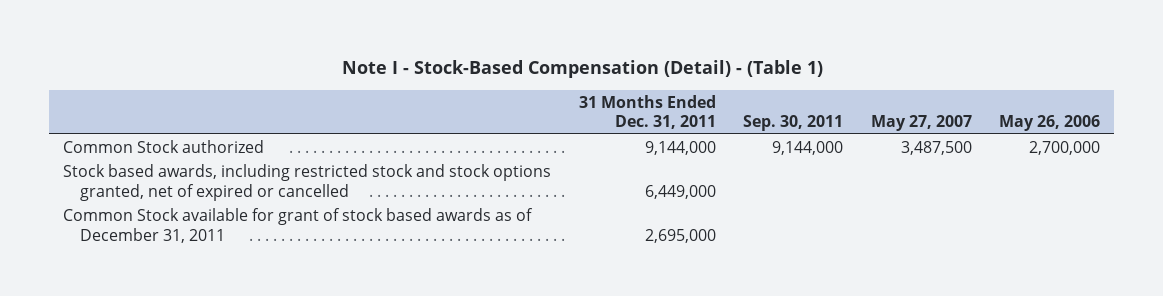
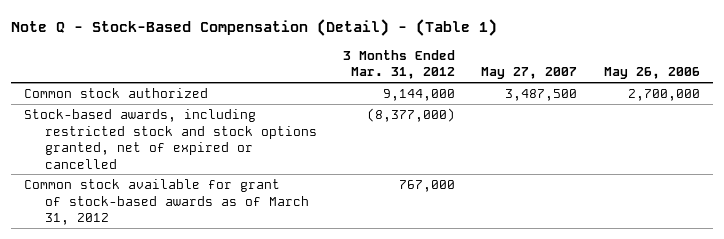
- Note I - Stock-Based Compensation (Detail) - (Table 1)
+ Note Q - Stock-Based Compensation (Detail) - (Table 1)
- | 31 Months Ended Dec. 31, 2011 | Sep. 30, 2011 | May 27, 2007 | May 26, 2006
+ | 3 Months Ended Mar. 31, 2012 | May 27, 2007 | May 26, 2006
- Common Stock authorized | 9,144,000 | 9,144,000 | 3,487,500 | 2,700,000
- Stock based awards, including restricted stock and stock options granted, net of expired or cancelled | 6,449,000 | | |
- Common Stock available for grant of stock based awards as of December 31, 2011 | 2,695,000 | | |
+ Common stock authorized | 9,144,000 | 3,487,500 | 2,700,000
+ Stock-based awards, including restricted stock and stock options granted, net of expired or cancelled | (8,377,000) | |
+ Common stock available for grant of stock-based awards as of March 31, 2012 | 767,000 | |

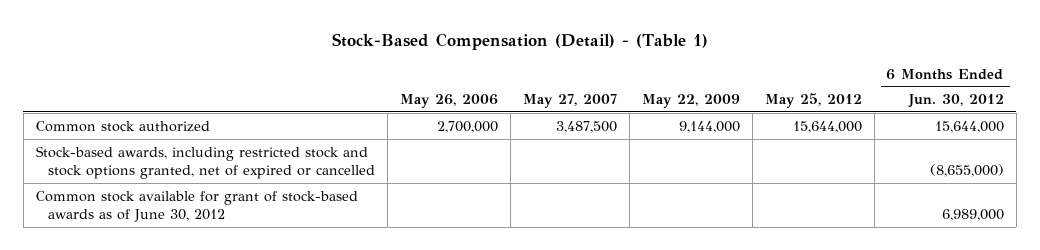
- Note Q - Stock-Based Compensation (Detail) - (Table 1)
+ Stock-Based Compensation (Detail) - (Table 1)
- | 3 Months Ended Mar. 31, 2012 | May 27, 2007 | May 26, 2006
+ | May 26, 2006 | May 27, 2007 | May 22, 2009 | May 25, 2012 | 6 Months Ended Jun. 30, 2012
- Common stock available for grant of stock-based awards as of March 31, 2012 | 767,000 | |
+ Common stock available for grant of stock-based awards as of June 30, 2012 | | | | | 6,989,000

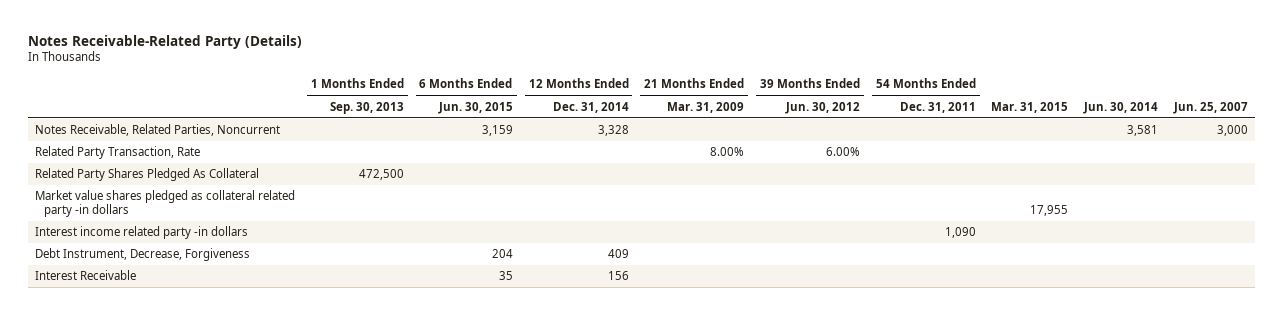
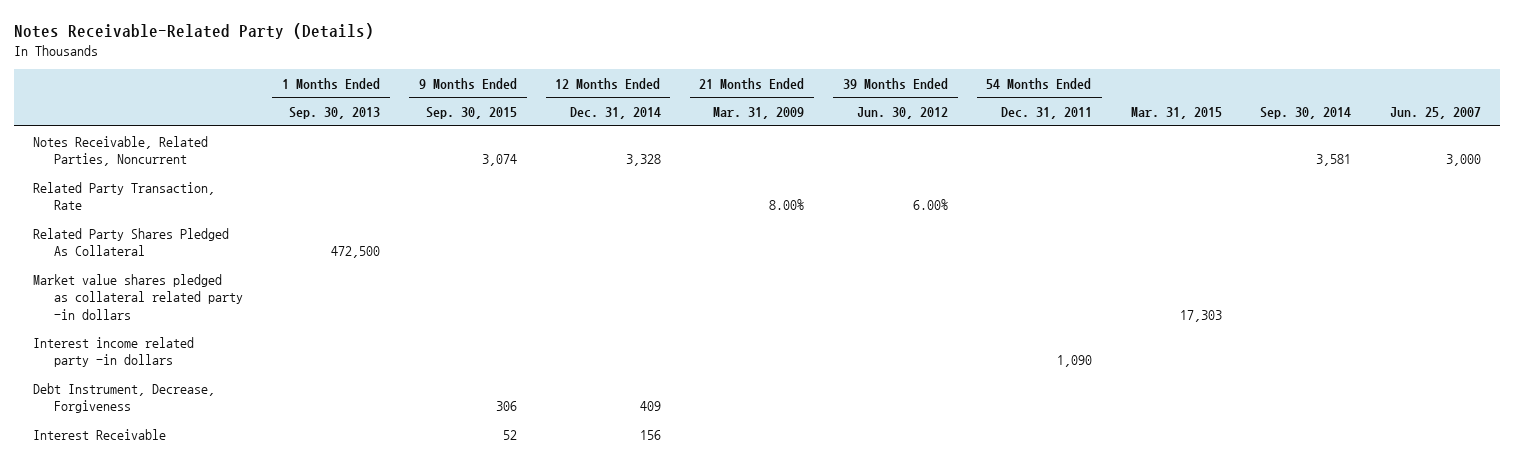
- | 1 Months Ended Sep. 30, 2013 | 6 Months Ended Jun. 30, 2015 | 12 Months Ended Dec. 31, 2014 | 21 Months Ended Mar. 31, 2009 | 39 Months Ended Jun. 30, 2012 | 54 Months Ended Dec. 31, 2011 | Mar. 31, 2015 | Jun. 30, 2014 | Jun. 25, 2007
+ | 1 Months Ended Sep. 30, 2013 | 9 Months Ended Sep. 30, 2015 | 12 Months Ended Dec. 31, 2014 | 21 Months Ended Mar. 31, 2009 | 39 Months Ended Jun. 30, 2012 | 54 Months Ended Dec. 31, 2011 | Mar. 31, 2015 | Sep. 30, 2014 | Jun. 25, 2007
- Market value shares pledged as collateral related party -in dollars | | | | | | | 17,955 | |
+ Market value shares pledged as collateral related party -in dollars | | | | | | | 17,303 | |

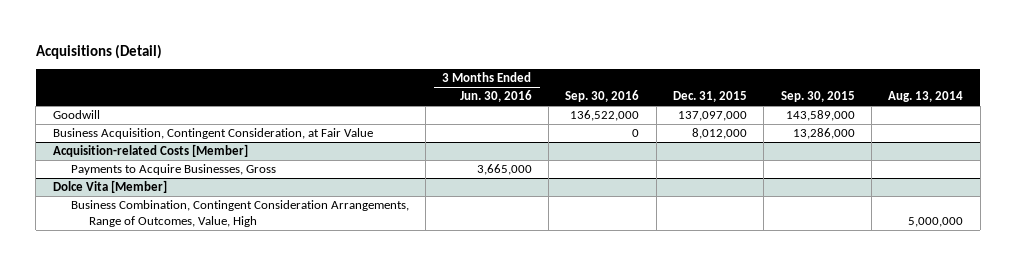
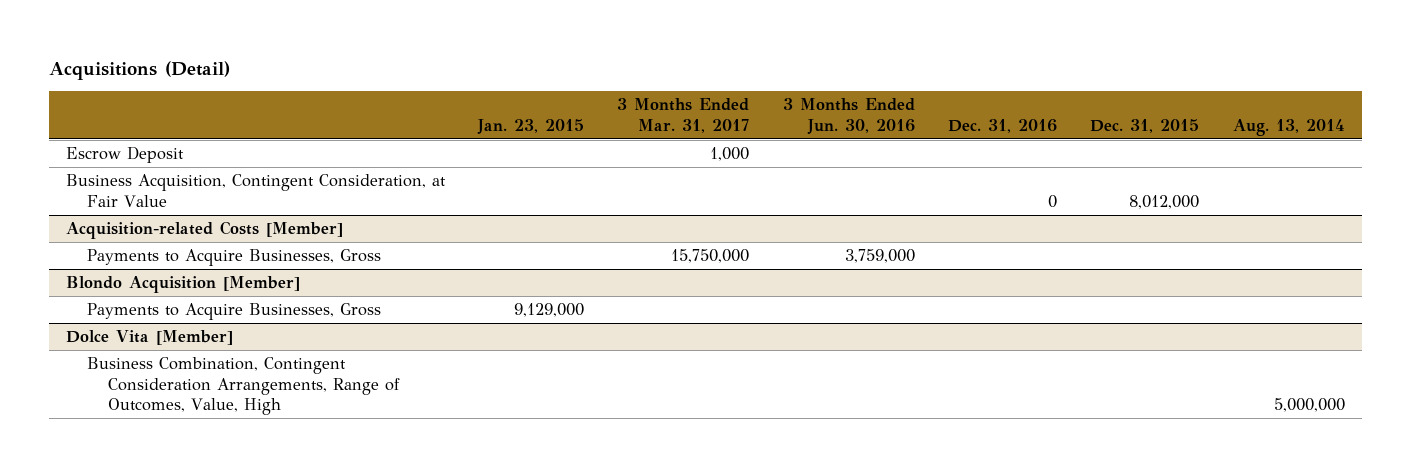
- | 3 Months Ended Jun. 30, 2016 | Sep. 30, 2016 | Dec. 31, 2015 | Sep. 30, 2015 | Aug. 13, 2014
+ | Jan. 23, 2015 | 3 Months Ended Mar. 31, 2017 | 3 Months Ended Jun. 30, 2016 | Dec. 31, 2016 | Dec. 31, 2015 | Aug. 13, 2014
- Goodwill | | 136,522,000 | 137,097,000 | 143,589,000 |
+ Escrow Deposit | | 1,000 | | | |
@ Acquisition-related Costs [Member]
- Payments to Acquire Businesses, Gross | 3,665,000 | | | |
+ Payments to Acquire Businesses, Gross | | 15,750,000 | 3,759,000 | | |
+ Blondo Acquisition [Member]
+ Payments to Acquire Businesses, Gross | 9,129,000 | | | | |

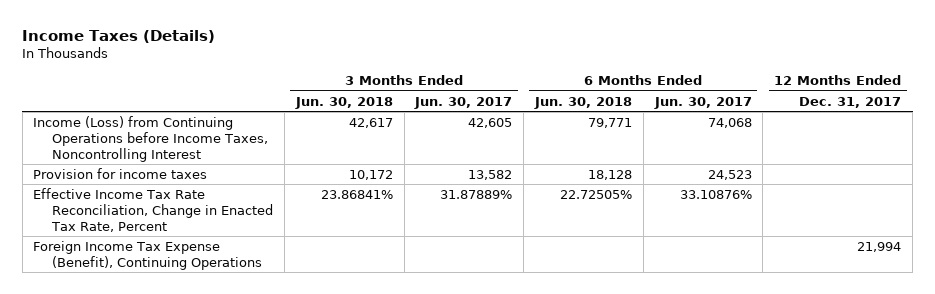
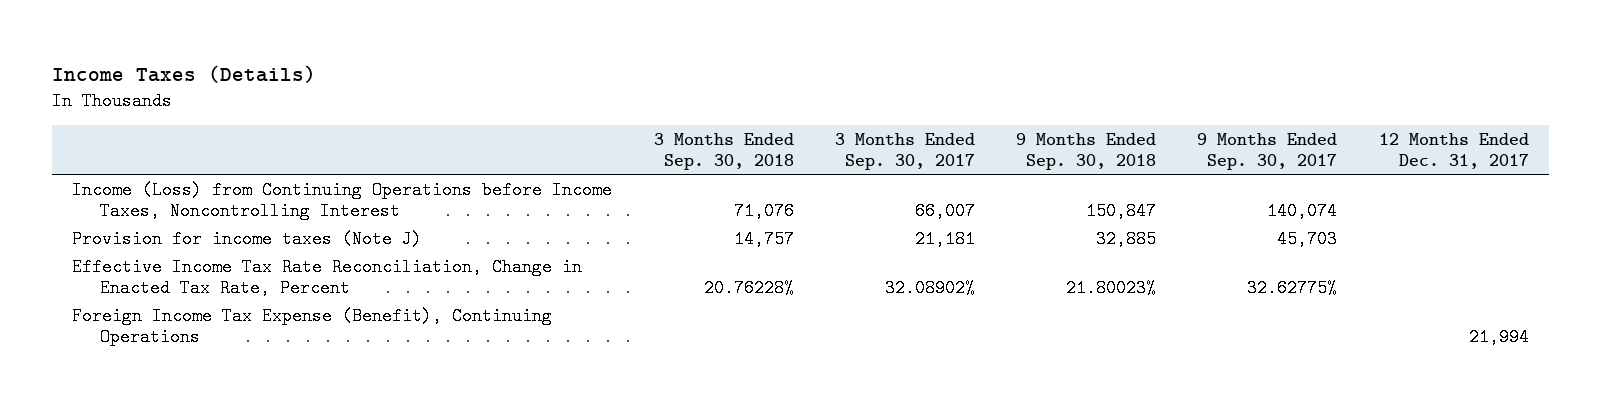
- | 3 Months Ended Jun. 30, 2018 | 3 Months Ended Jun. 30, 2017 | 6 Months Ended Jun. 30, 2018 | 6 Months Ended Jun. 30, 2017 | 12 Months Ended Dec. 31, 2017
+ | 3 Months Ended Sep. 30, 2018 | 3 Months Ended Sep. 30, 2017 | 9 Months Ended Sep. 30, 2018 | 9 Months Ended Sep. 30, 2017 | 12 Months Ended Dec. 31, 2017
- Provision for income taxes | 10,172 | 13,582 | 18,128 | 24,523 |
+ Provision for income taxes (Note J) | 14,757 | 21,181 | 32,885 | 45,703 |

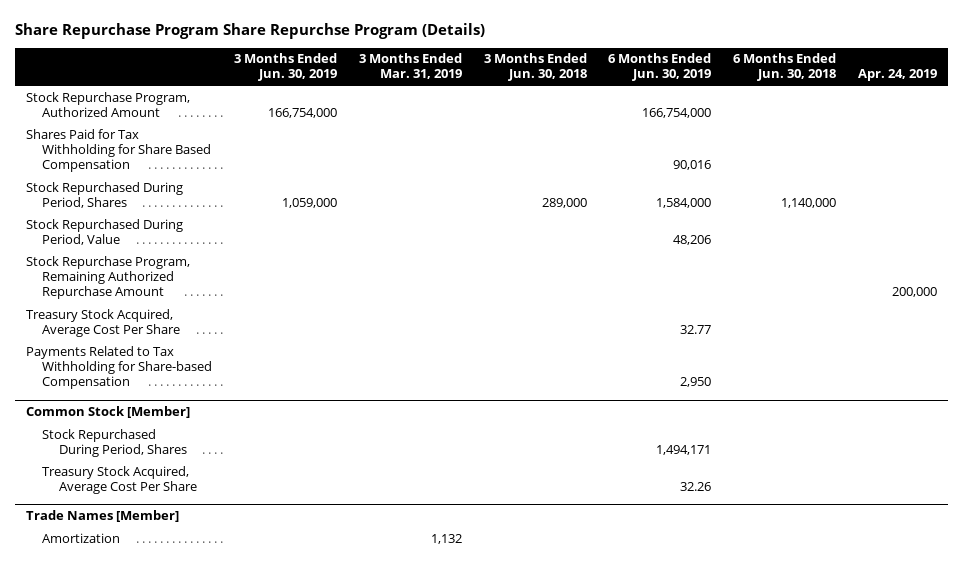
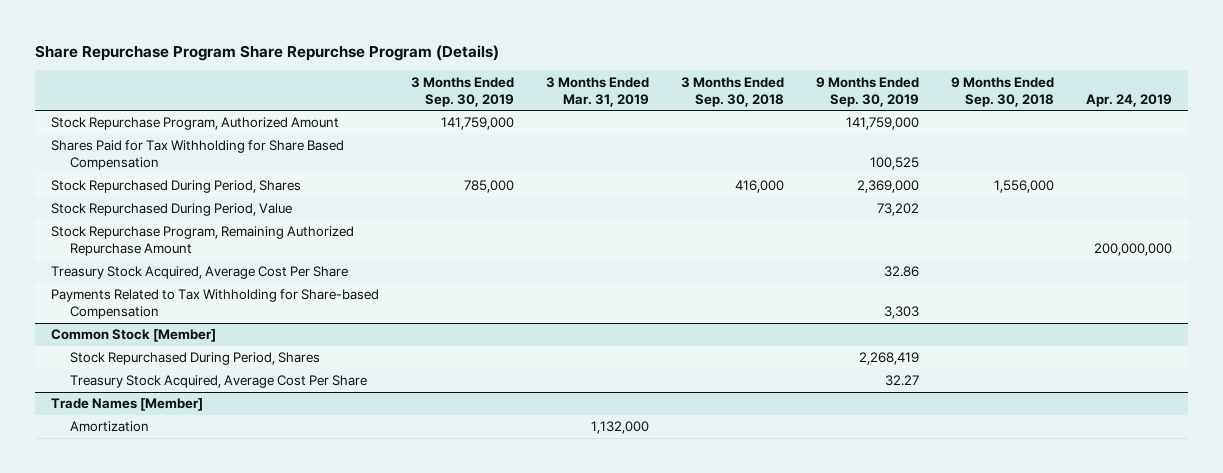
- | 3 Months Ended Jun. 30, 2019 | 3 Months Ended Mar. 31, 2019 | 3 Months Ended Jun. 30, 2018 | 6 Months Ended Jun. 30, 2019 | 6 Months Ended Jun. 30, 2018 | Apr. 24, 2019
+ | 3 Months Ended Sep. 30, 2019 | 3 Months Ended Mar. 31, 2019 | 3 Months Ended Sep. 30, 2018 | 9 Months Ended Sep. 30, 2019 | 9 Months Ended Sep. 30, 2018 | Apr. 24, 2019
- Stock Repurchase Program, Remaining Authorized Repurchase Amount | | | | | | 200,000
+ Stock Repurchase Program, Remaining Authorized Repurchase Amount | | | | | | 200,000,000
@ Trade Names [Member]
- Amortization | | 1,132 | | | |
+ Amortization | | 1,132,000 | | | |

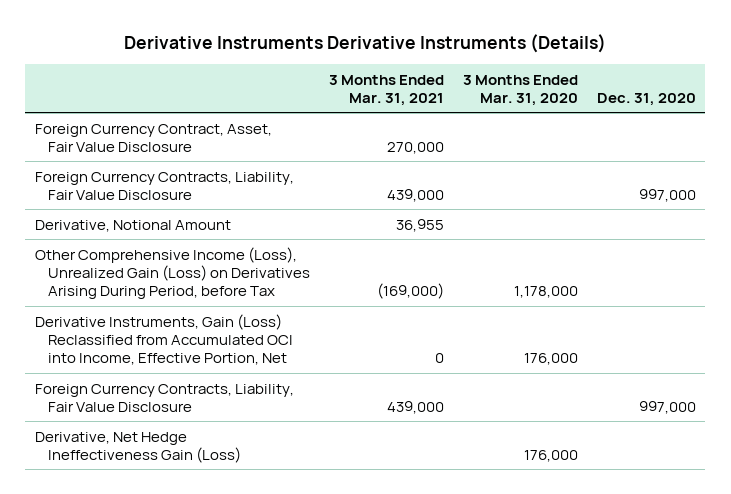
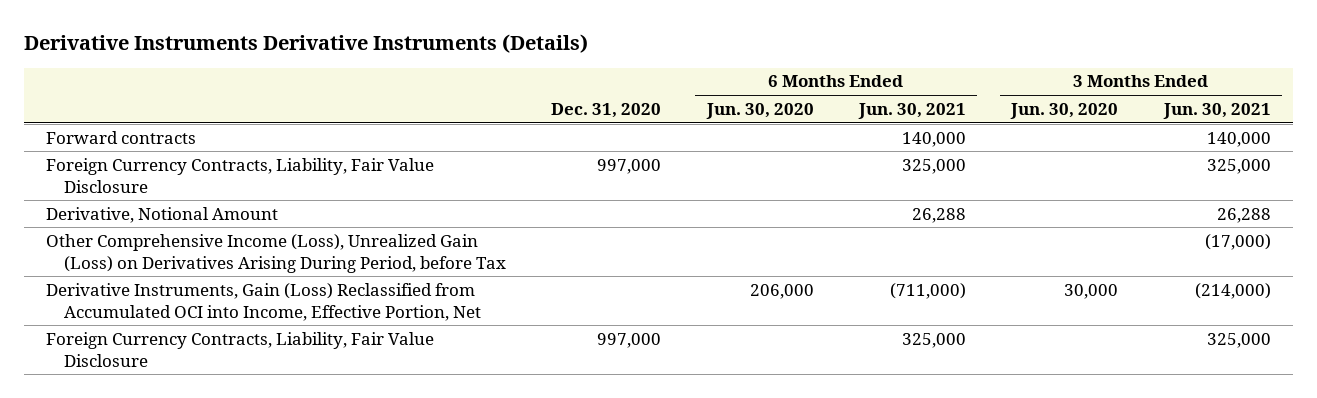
- | 3 Months Ended Mar. 31, 2021 | 3 Months Ended Mar. 31, 2020 | Dec. 31, 2020
+ | Dec. 31, 2020 | 6 Months Ended Jun. 30, 2020 | 6 Months Ended Jun. 30, 2021 | 3 Months Ended Jun. 30, 2020 | 3 Months Ended Jun. 30, 2021
- Foreign Currency Contract, Asset, Fair Value Disclosure | 270,000 | |
+ Forward contracts | | | 140,000 | | 140,000
- Derivative, Net Hedge Ineffectiveness Gain (Loss) | | 176,000 |

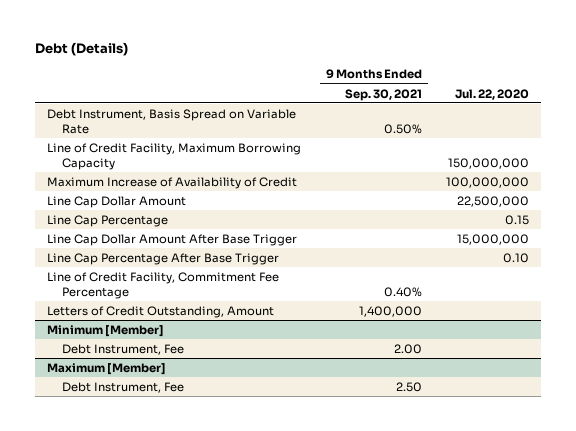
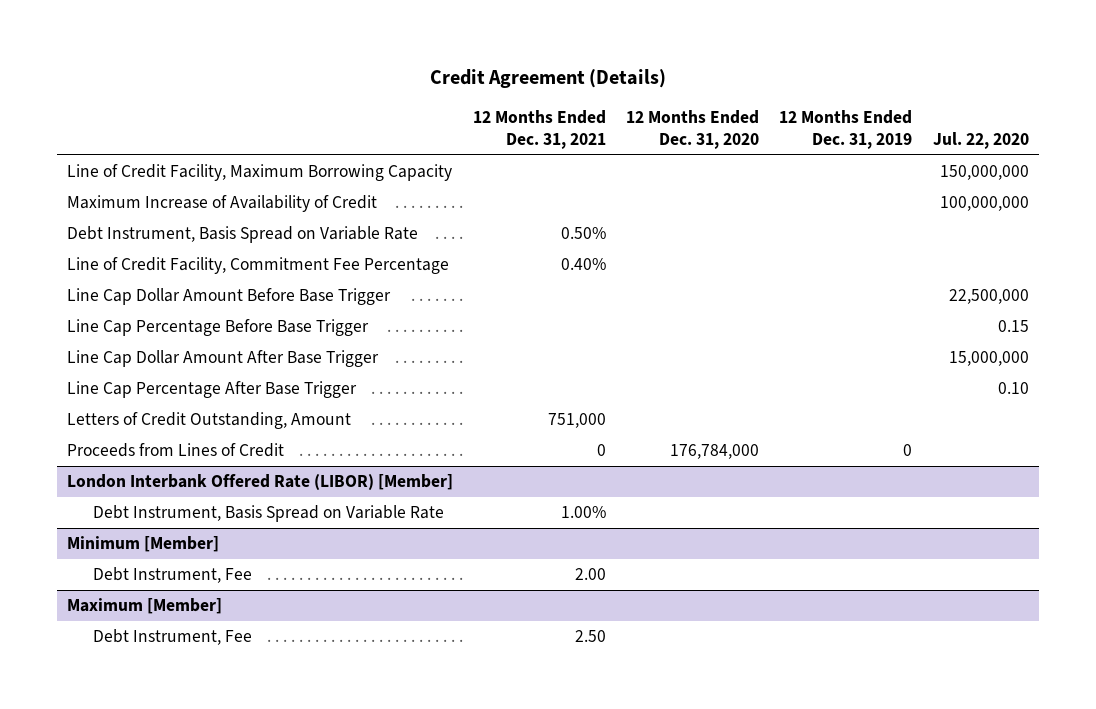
- Debt (Details)
+ Credit Agreement (Details)
- | 9 Months Ended Sep. 30, 2021 | Jul. 22, 2020
+ | 12 Months Ended Dec. 31, 2021 | 12 Months Ended Dec. 31, 2020 | 12 Months Ended Dec. 31, 2019 | Jul. 22, 2020
- Line Cap Dollar Amount | | 22,500,000
- Line Cap Percentage | | 0.15
moved down: Debt Instrument, Basis Spread on Variable Rate | 0.50% | | |
moved up: Line of Credit Facility, Commitment Fee Percentage | 0.40% | | |
+ Line Cap Dollar Amount Before Base Trigger | | | | 22,500,000
+ Line Cap Percentage Before Base Trigger | | | | 0.15
+ Proceeds from Lines of Credit | 0 | 176,784,000 | 0 |
+ London Interbank Offered Rate (LIBOR) [Member]
+ Debt Instrument, Basis Spread on Variable Rate | 1.00% | | |

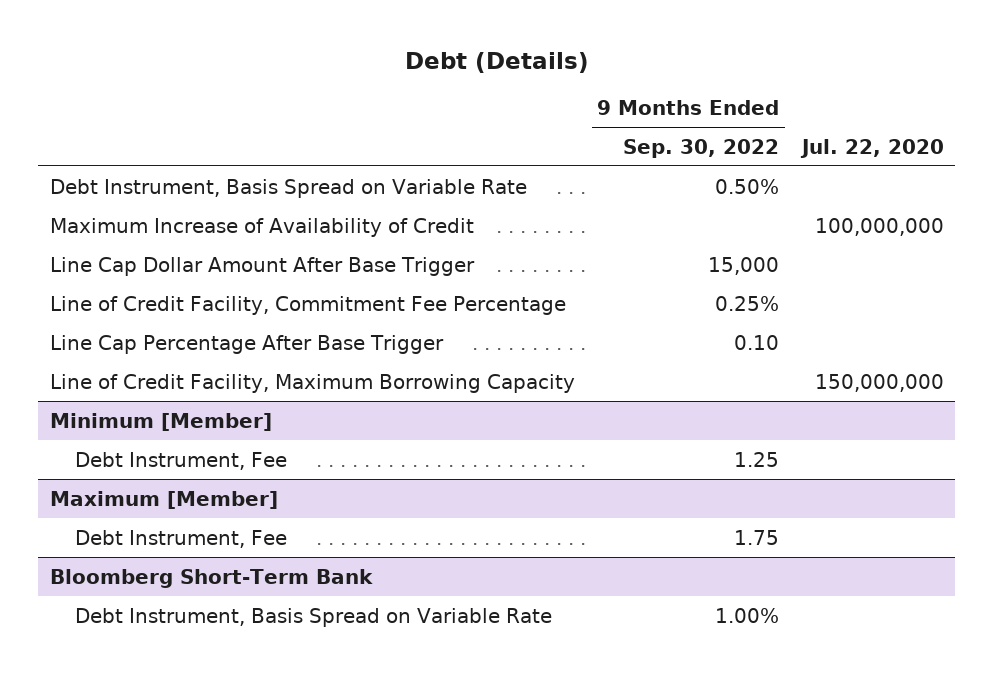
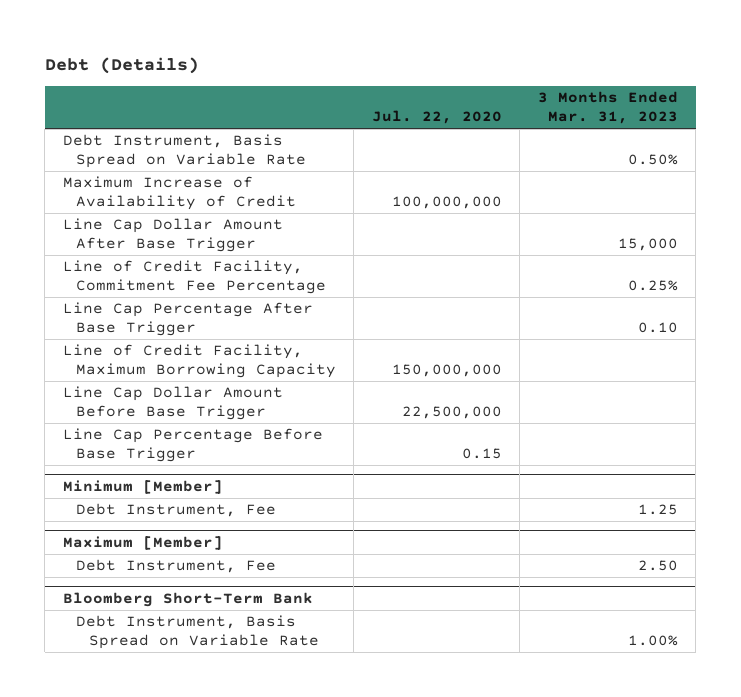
- | 9 Months Ended Sep. 30, 2022 | Jul. 22, 2020
+ | Jul. 22, 2020 | 3 Months Ended Mar. 31, 2023
+ Line Cap Dollar Amount Before Base Trigger | 22,500,000 |
+ Line Cap Percentage Before Base Trigger | 0.15 |

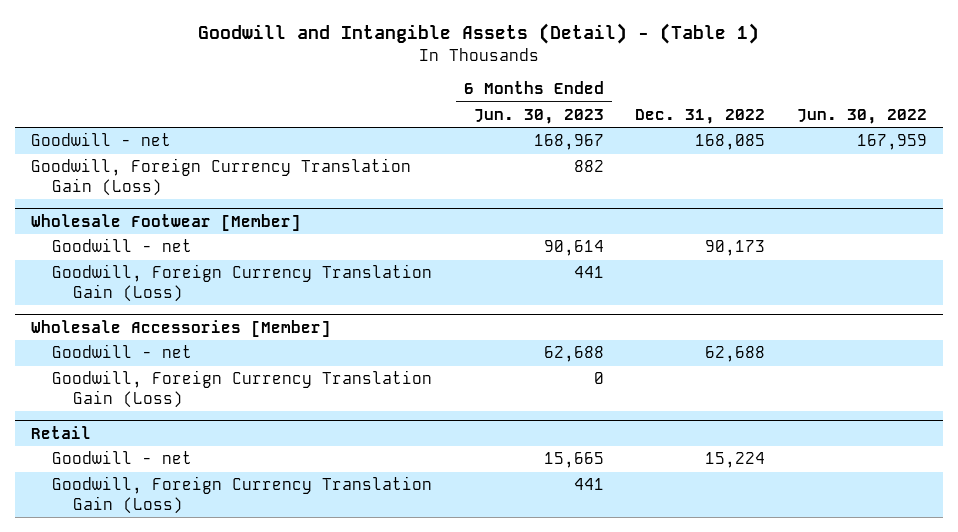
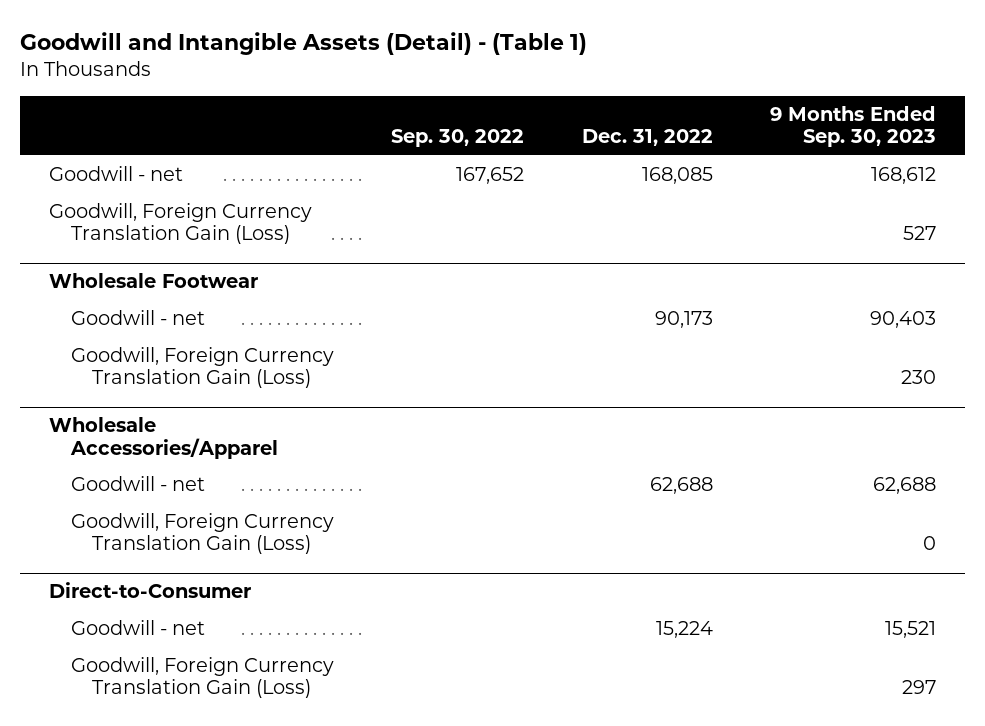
- | 6 Months Ended Jun. 30, 2023 | Dec. 31, 2022 | Jun. 30, 2022
+ | Sep. 30, 2022 | Dec. 31, 2022 | 9 Months Ended Sep. 30, 2023
- Wholesale Footwear [Member]
+ Wholesale Footwear
- Wholesale Accessories [Member]
+ Wholesale Accessories/Apparel
- Retail
+ Direct-to-Consumer

